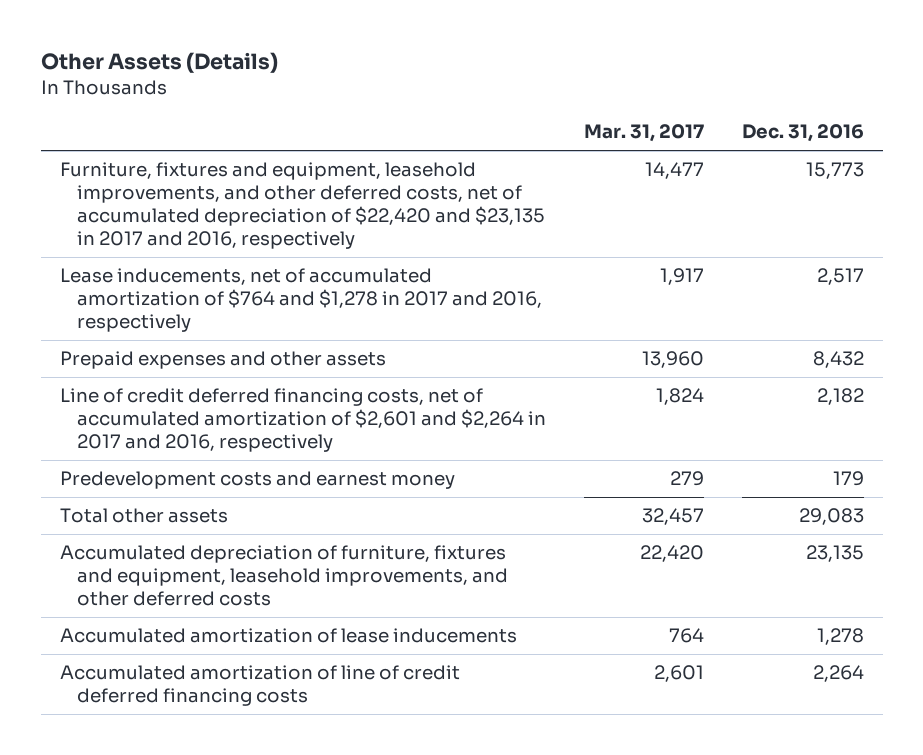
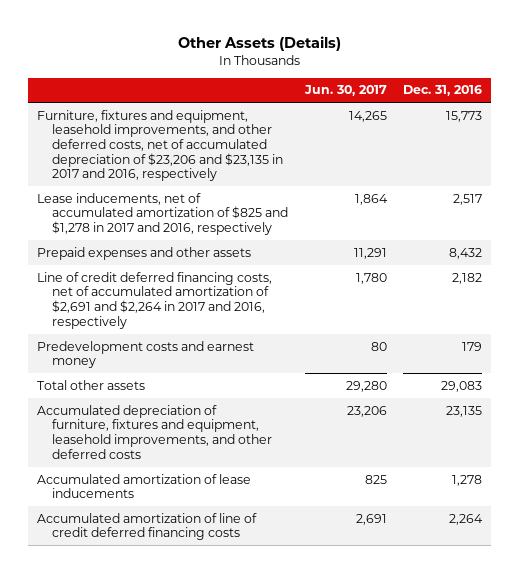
- | Mar. 31, 2017 | Dec. 31, 2016
+ | Jun. 30, 2017 | Dec. 31, 2016
- Furniture, fixtures and equipment, leasehold improvements, and other deferred costs, net of accumulated depreciation of $22,420 and $23,135 in 2017 and 2016, respectively | 14,477 | 15,773
- Lease inducements, net of accumulated amortization of $764 and $1,278 in 2017 and 2016, respectively | 1,917 | 2,517
+ Furniture, fixtures and equipment, leasehold improvements, and other deferred costs, net of accumulated depreciation of $23,206 and $23,135 in 2017 and 2016, respectively | 14,265 | 15,773
+ Lease inducements, net of accumulated amortization of $825 and $1,278 in 2017 and 2016, respectively | 1,864 | 2,517
- Line of credit deferred financing costs, net of accumulated amortization of $2,601 and $2,264 in 2017 and 2016, respectively | 1,824 | 2,182
+ Line of credit deferred financing costs, net of accumulated amortization of $2,691 and $2,264 in 2017 and 2016, respectively | 1,780 | 2,182

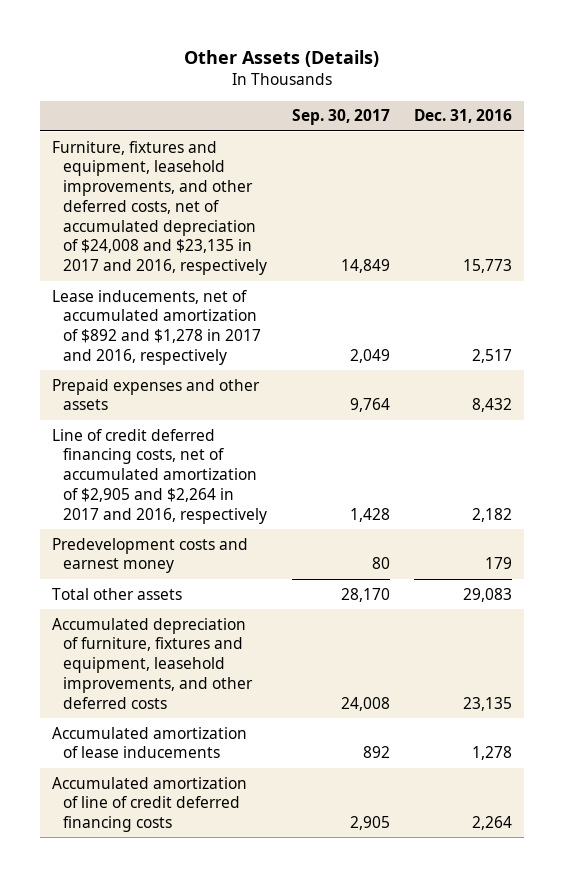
- | Jun. 30, 2017 | Dec. 31, 2016
+ | Sep. 30, 2017 | Dec. 31, 2016
- Furniture, fixtures and equipment, leasehold improvements, and other deferred costs, net of accumulated depreciation of $23,206 and $23,135 in 2017 and 2016, respectively | 14,265 | 15,773
- Lease inducements, net of accumulated amortization of $825 and $1,278 in 2017 and 2016, respectively | 1,864 | 2,517
+ Furniture, fixtures and equipment, leasehold improvements, and other deferred costs, net of accumulated depreciation of $24,008 and $23,135 in 2017 and 2016, respectively | 14,849 | 15,773
+ Lease inducements, net of accumulated amortization of $892 and $1,278 in 2017 and 2016, respectively | 2,049 | 2,517
- Line of credit deferred financing costs, net of accumulated amortization of $2,691 and $2,264 in 2017 and 2016, respectively | 1,780 | 2,182
+ Line of credit deferred financing costs, net of accumulated amortization of $2,905 and $2,264 in 2017 and 2016, respectively | 1,428 | 2,182

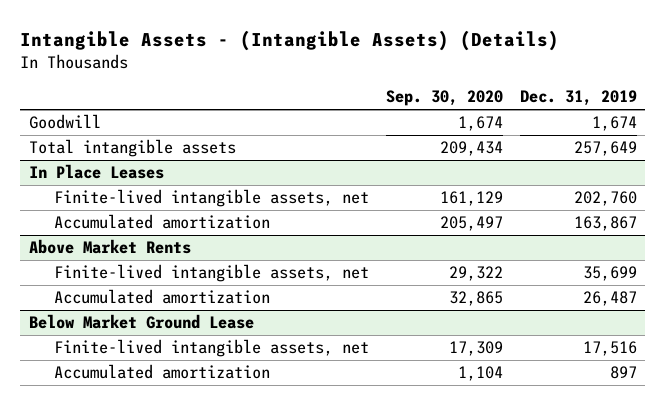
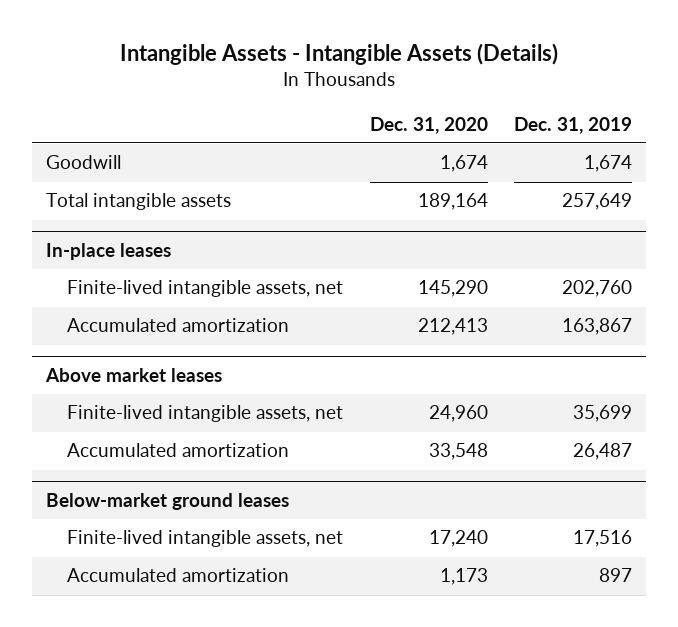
- Intangible Assets - (Intangible Assets) (Details)
+ Intangible Assets - Intangible Assets (Details)
- | Sep. 30, 2020 | Dec. 31, 2019
+ | Dec. 31, 2020 | Dec. 31, 2019
- In Place Leases
+ In-place leases
- Above Market Rents
+ Above market leases
- Below Market Ground Lease
+ Below-market ground leases

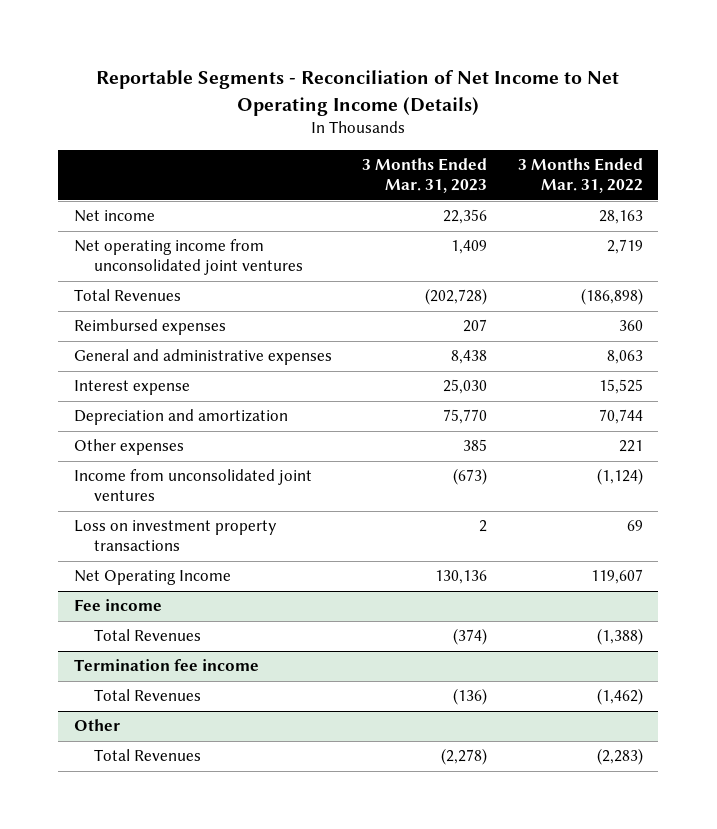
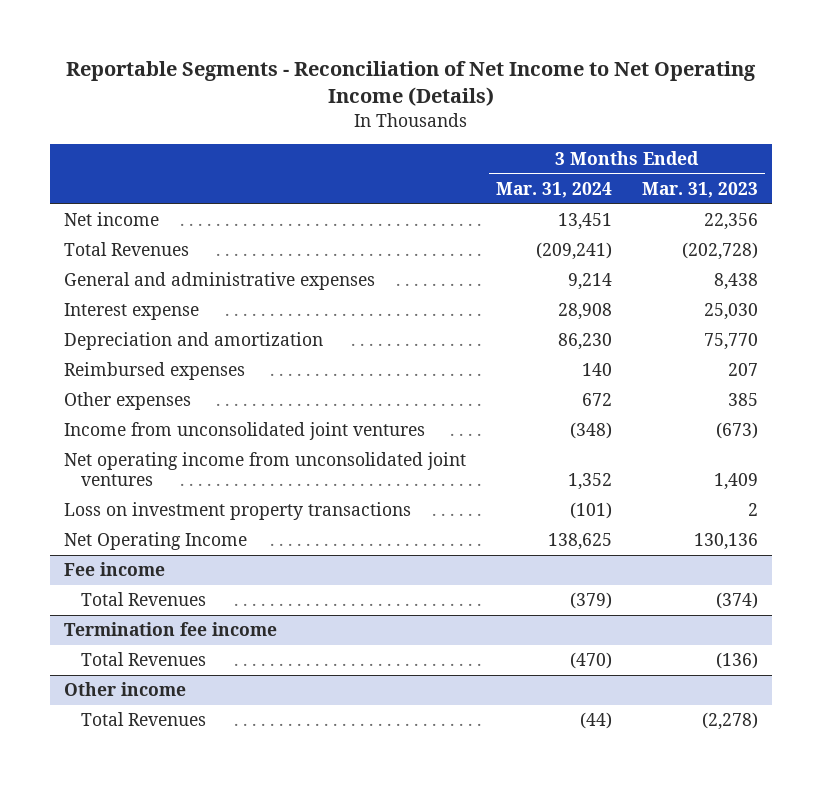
- | 3 Months Ended Mar. 31, 2023 | 3 Months Ended Mar. 31, 2022
+ | 3 Months Ended Mar. 31, 2024 | 3 Months Ended Mar. 31, 2023
moved down: Reimbursed expenses | 140 | 207
moved down: Net operating income from unconsolidated joint ventures | 1,352 | 1,409
- Other
+ Other income

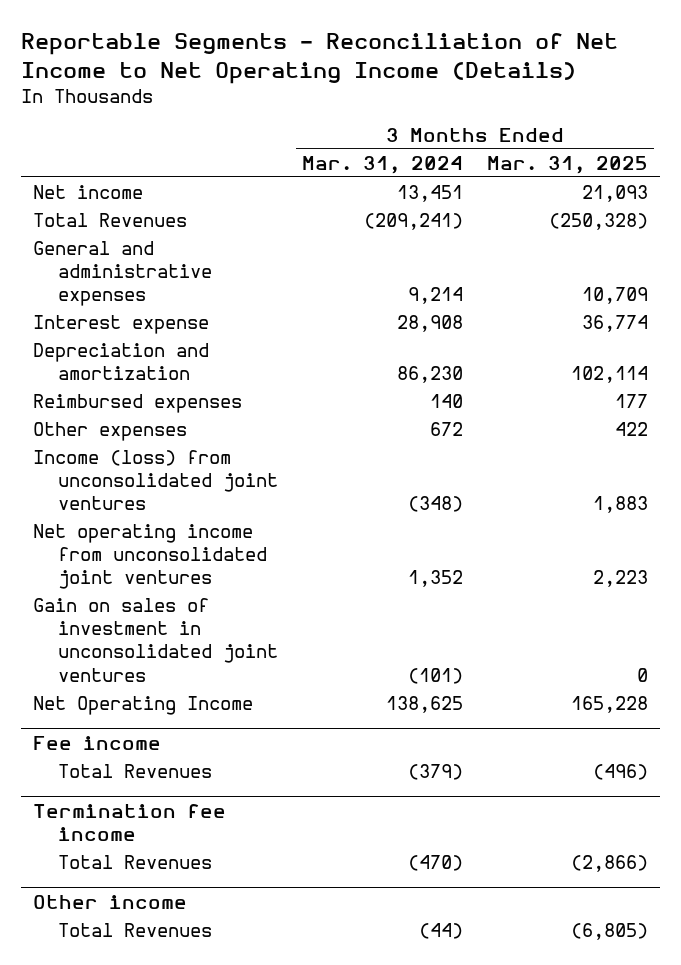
- | 3 Months Ended Mar. 31, 2024 | 3 Months Ended Mar. 31, 2023
+ | 3 Months Ended Mar. 31, 2024 | 3 Months Ended Mar. 31, 2025
- Income from unconsolidated joint ventures | (348) | (673)
+ Income (loss) from unconsolidated joint ventures | (348) | 1,883
- Loss on investment property transactions | (101) | 2
+ Gain on sales of investment in unconsolidated joint ventures | (101) | 0

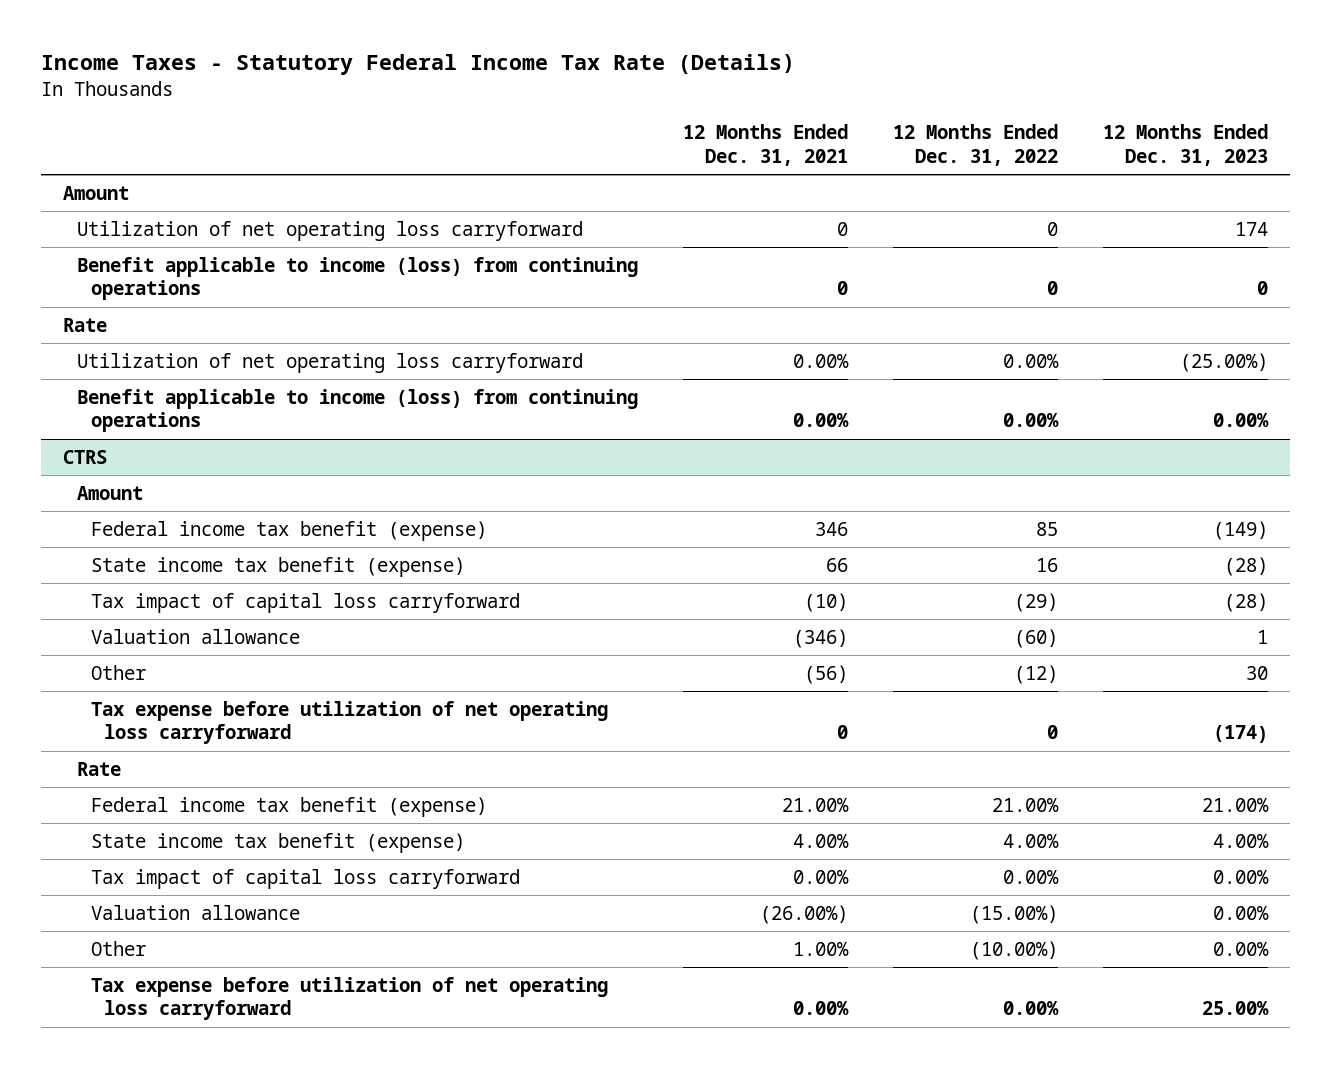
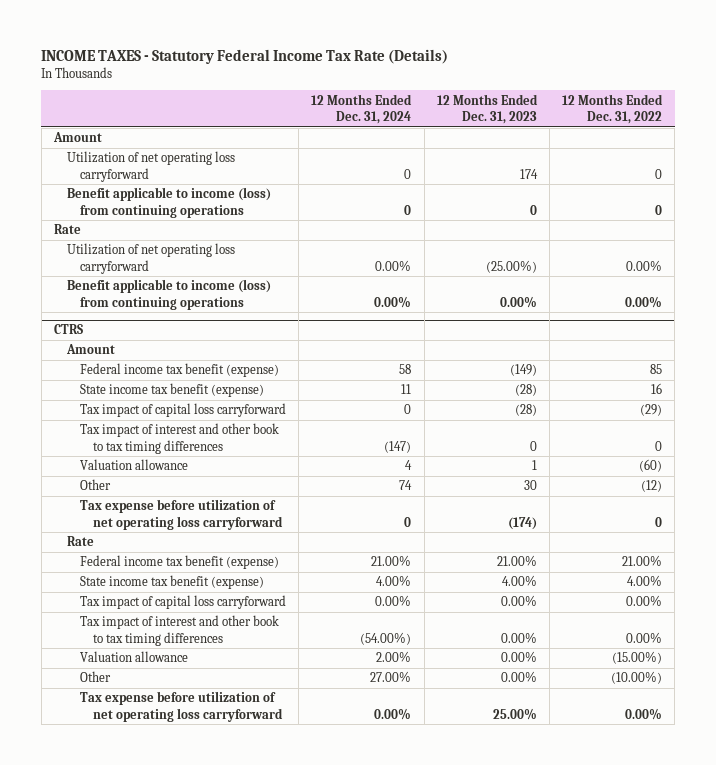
- Income Taxes - Statutory Federal Income Tax Rate (Details)
+ INCOME TAXES - Statutory Federal Income Tax Rate (Details)
- | 12 Months Ended Dec. 31, 2021 | 12 Months Ended Dec. 31, 2022 | 12 Months Ended Dec. 31, 2023
+ | 12 Months Ended Dec. 31, 2024 | 12 Months Ended Dec. 31, 2023 | 12 Months Ended Dec. 31, 2022
@ CTRS
+ Tax impact of interest and other book to tax timing differences | (147) | 0 | 0
+ Tax impact of interest and other book to tax timing differences | (54.00%) | 0.00% | 0.00%

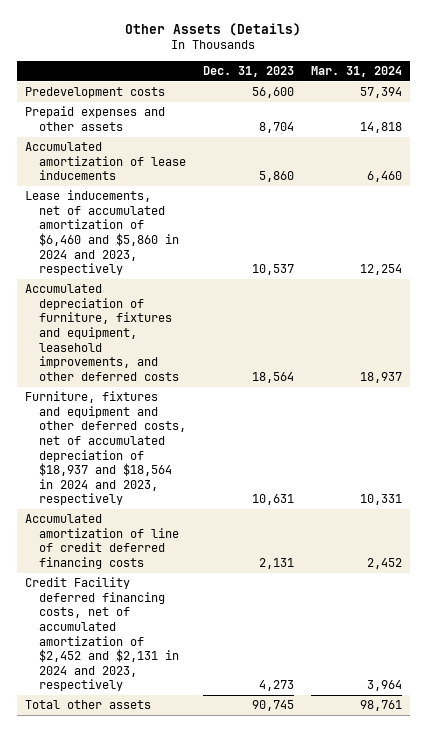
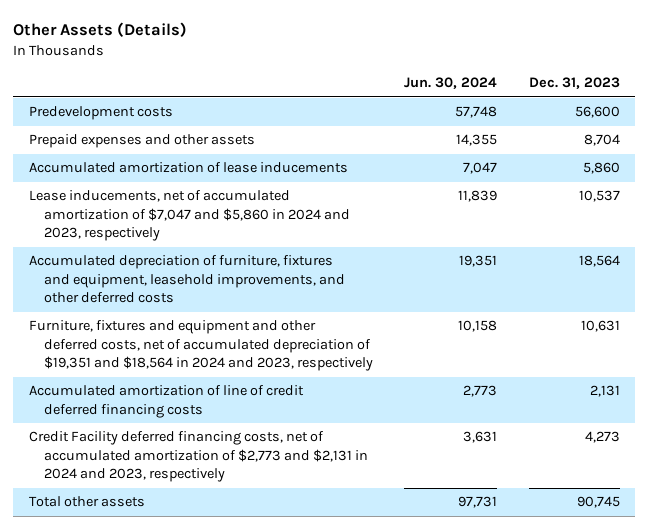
- | Dec. 31, 2023 | Mar. 31, 2024
+ | Jun. 30, 2024 | Dec. 31, 2023
- Lease inducements, net of accumulated amortization of $6,460 and $5,860 in 2024 and 2023, respectively | 10,537 | 12,254
+ Lease inducements, net of accumulated amortization of $7,047 and $5,860 in 2024 and 2023, respectively | 11,839 | 10,537
- Furniture, fixtures and equipment and other deferred costs, net of accumulated depreciation of $18,937 and $18,564 in 2024 and 2023, respectively | 10,631 | 10,331
+ Furniture, fixtures and equipment and other deferred costs, net of accumulated depreciation of $19,351 and $18,564 in 2024 and 2023, respectively | 10,158 | 10,631
- Credit Facility deferred financing costs, net of accumulated amortization of $2,452 and $2,131 in 2024 and 2023, respectively | 4,273 | 3,964
+ Credit Facility deferred financing costs, net of accumulated amortization of $2,773 and $2,131 in 2024 and 2023, respectively | 3,631 | 4,273

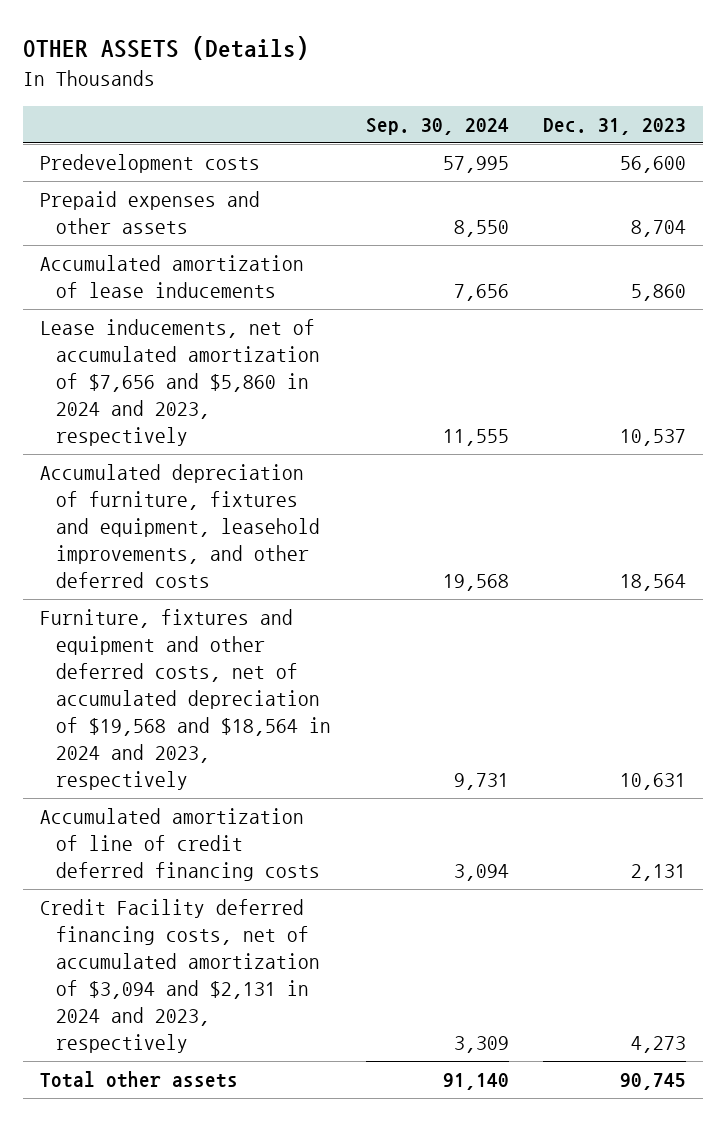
- Other Assets (Details)
+ OTHER ASSETS (Details)
- | Jun. 30, 2024 | Dec. 31, 2023
+ | Sep. 30, 2024 | Dec. 31, 2023
- Lease inducements, net of accumulated amortization of $7,047 and $5,860 in 2024 and 2023, respectively | 11,839 | 10,537
+ Lease inducements, net of accumulated amortization of $7,656 and $5,860 in 2024 and 2023, respectively | 11,555 | 10,537
- Furniture, fixtures and equipment and other deferred costs, net of accumulated depreciation of $19,351 and $18,564 in 2024 and 2023, respectively | 10,158 | 10,631
+ Furniture, fixtures and equipment and other deferred costs, net of accumulated depreciation of $19,568 and $18,564 in 2024 and 2023, respectively | 9,731 | 10,631
- Credit Facility deferred financing costs, net of accumulated amortization of $2,773 and $2,131 in 2024 and 2023, respectively | 3,631 | 4,273
+ Credit Facility deferred financing costs, net of accumulated amortization of $3,094 and $2,131 in 2024 and 2023, respectively | 3,309 | 4,273

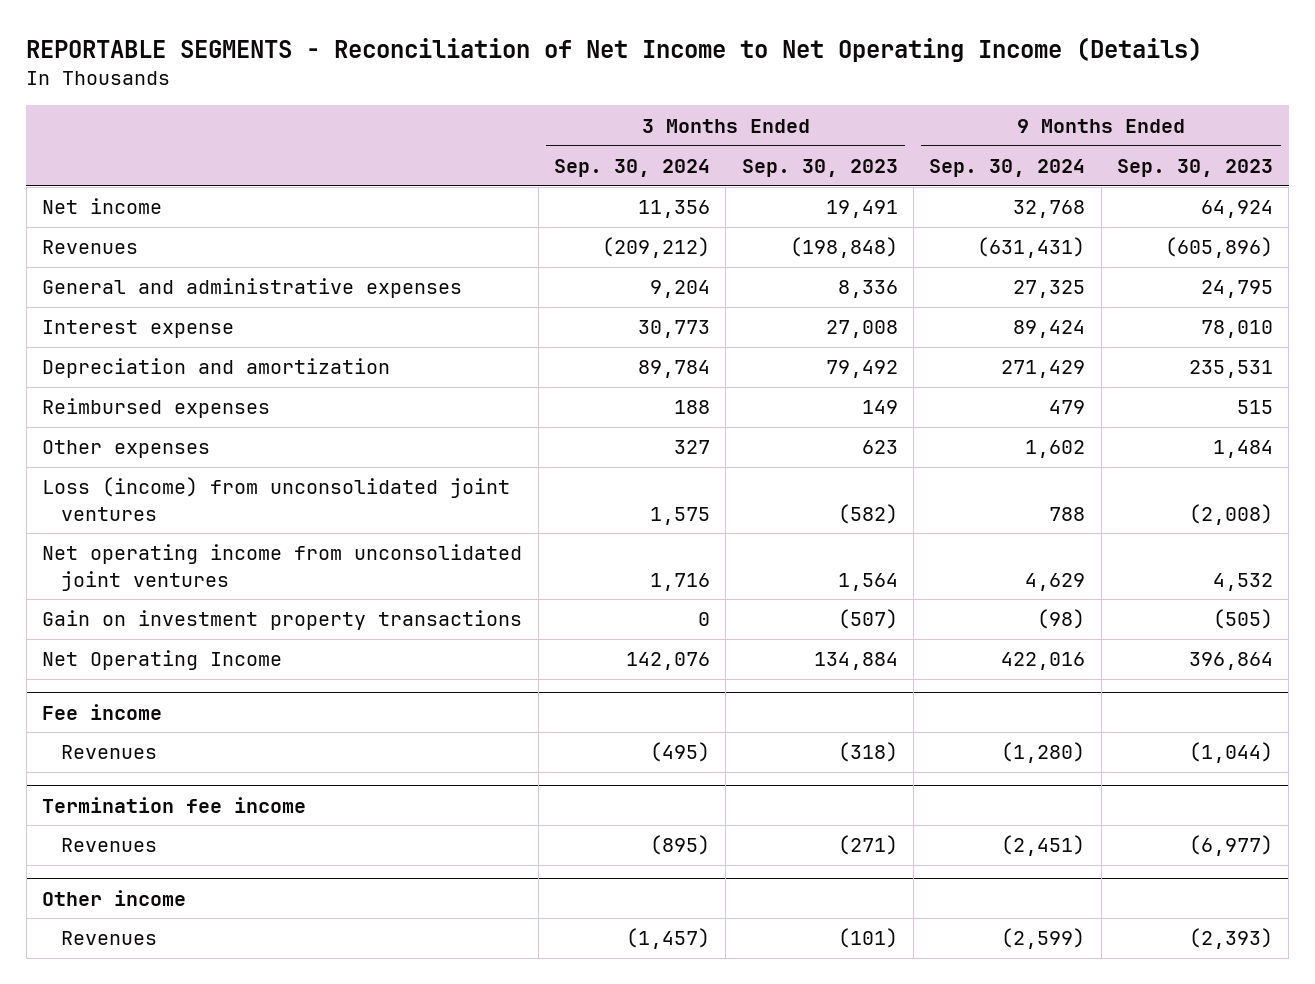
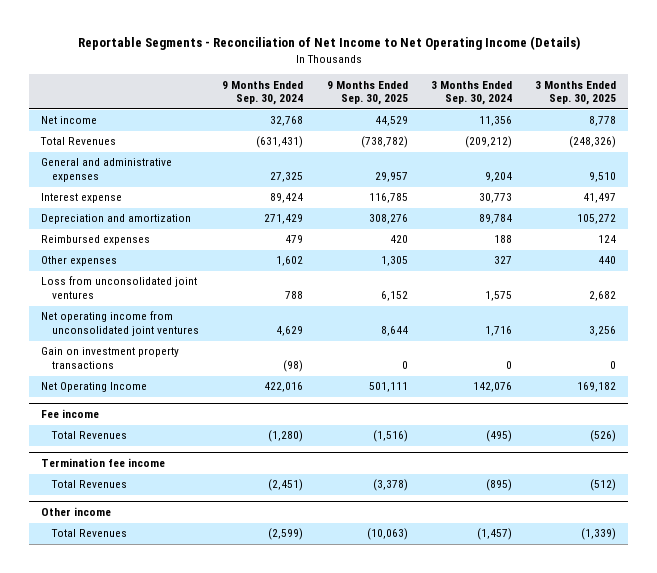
- REPORTABLE SEGMENTS - Reconciliation of Net Income to Net Operating Income (Details)
+ Reportable Segments - Reconciliation of Net Income to Net Operating Income (Details)
- | 3 Months Ended Sep. 30, 2024 | 3 Months Ended Sep. 30, 2023 | 9 Months Ended Sep. 30, 2024 | 9 Months Ended Sep. 30, 2023
+ | 9 Months Ended Sep. 30, 2024 | 9 Months Ended Sep. 30, 2025 | 3 Months Ended Sep. 30, 2024 | 3 Months Ended Sep. 30, 2025
- Revenues | (209,212) | (198,848) | (631,431) | (605,896)
+ Total Revenues | (631,431) | (738,782) | (209,212) | (248,326)
- Loss (income) from unconsolidated joint ventures | 1,575 | (582) | 788 | (2,008)
+ Loss from unconsolidated joint ventures | 788 | 6,152 | 1,575 | 2,682
@ Fee income
- Revenues | (495) | (318) | (1,280) | (1,044)
+ Total Revenues | (1,280) | (1,516) | (495) | (526)
@ Termination fee income
- Revenues | (895) | (271) | (2,451) | (6,977)
+ Total Revenues | (2,451) | (3,378) | (895) | (512)
@ Other income
- Revenues | (1,457) | (101) | (2,599) | (2,393)
+ Total Revenues | (2,599) | (10,063) | (1,457) | (1,339)

